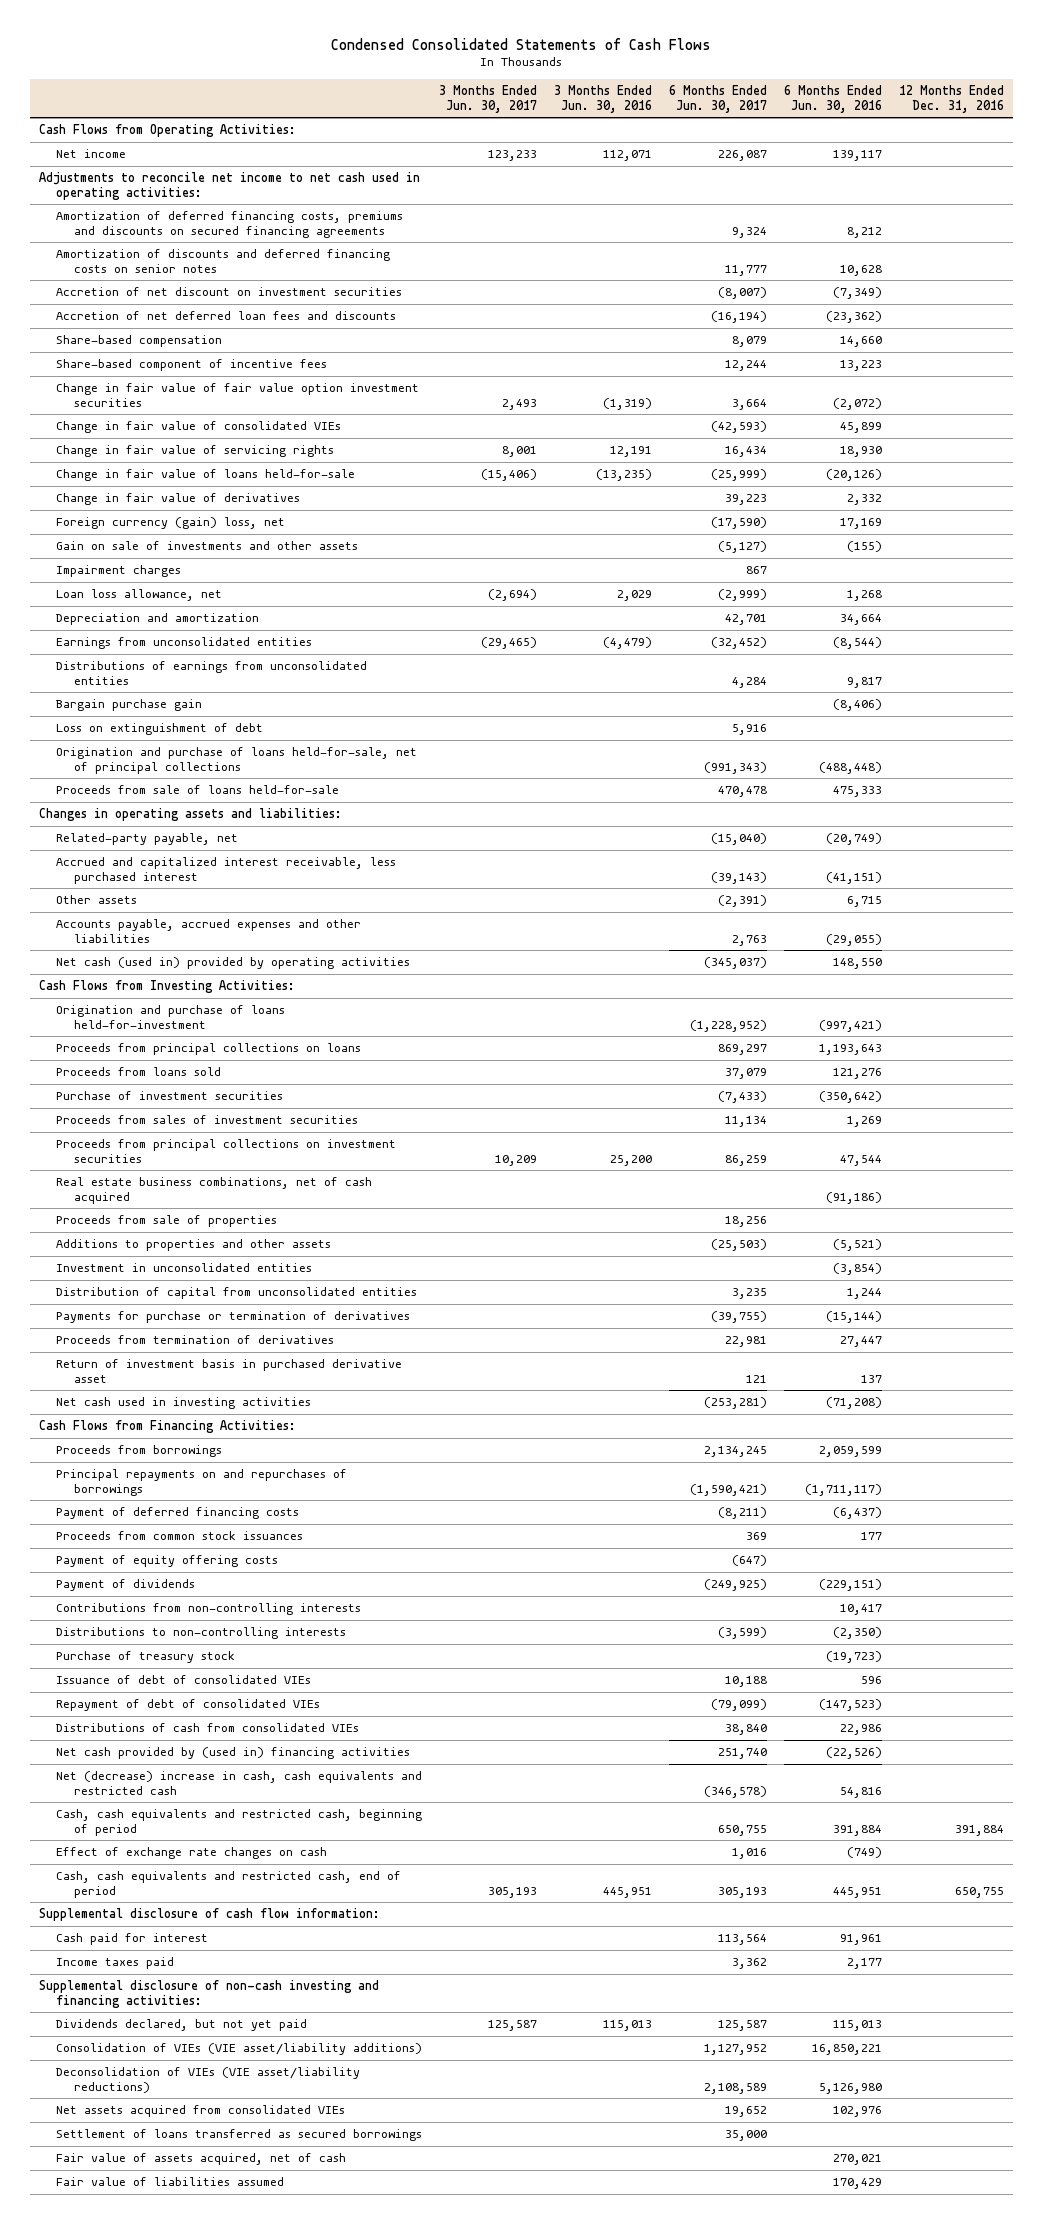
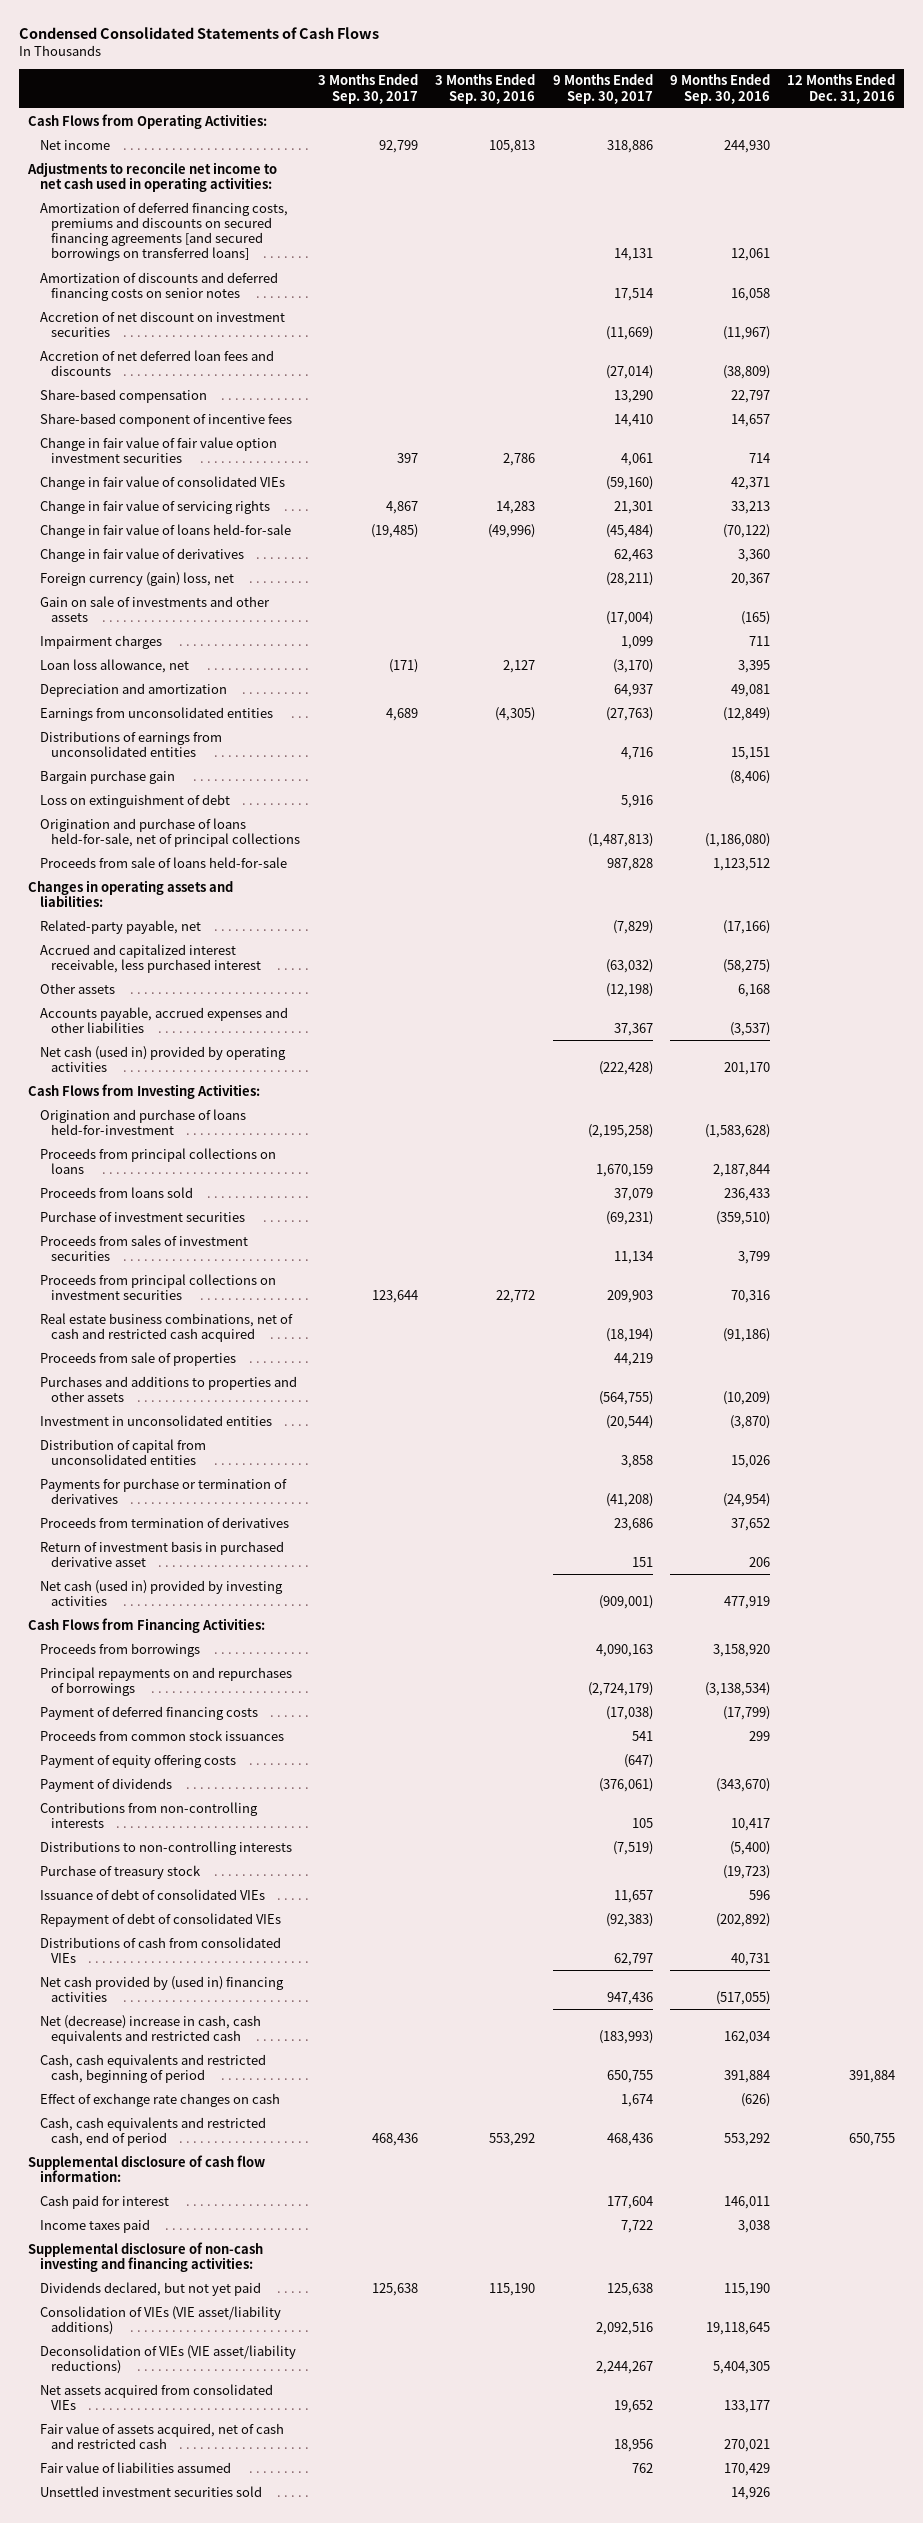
- | 3 Months Ended Jun. 30, 2017 | 3 Months Ended Jun. 30, 2016 | 6 Months Ended Jun. 30, 2017 | 6 Months Ended Jun. 30, 2016 | 12 Months Ended Dec. 31, 2016
+ | 3 Months Ended Sep. 30, 2017 | 3 Months Ended Sep. 30, 2016 | 9 Months Ended Sep. 30, 2017 | 9 Months Ended Sep. 30, 2016 | 12 Months Ended Dec. 31, 2016
- Amortization of deferred financing costs, premiums and discounts on secured financing agreements | | | 9,324 | 8,212 |
+ Amortization of deferred financing costs, premiums and discounts on secured financing agreements [and secured borrowings on transferred loans] | | | 14,131 | 12,061 |
- Real estate business combinations, net of cash acquired | | | | (91,186) |
+ Real estate business combinations, net of cash and restricted cash acquired | | | (18,194) | (91,186) |
- Additions to properties and other assets | | | (25,503) | (5,521) |
+ Purchases and additions to properties and other assets | | | (564,755) | (10,209) |
- Net cash used in investing activities | | | (253,281) | (71,208) |
+ Net cash (used in) provided by investing activities | | | (909,001) | 477,919 |
- Settlement of loans transferred as secured borrowings | | | 35,000 | |
- Fair value of assets acquired, net of cash | | | | 270,021 |
+ Fair value of assets acquired, net of cash and restricted cash | | | 18,956 | 270,021 |
+ Unsettled investment securities sold | | | | 14,926 |

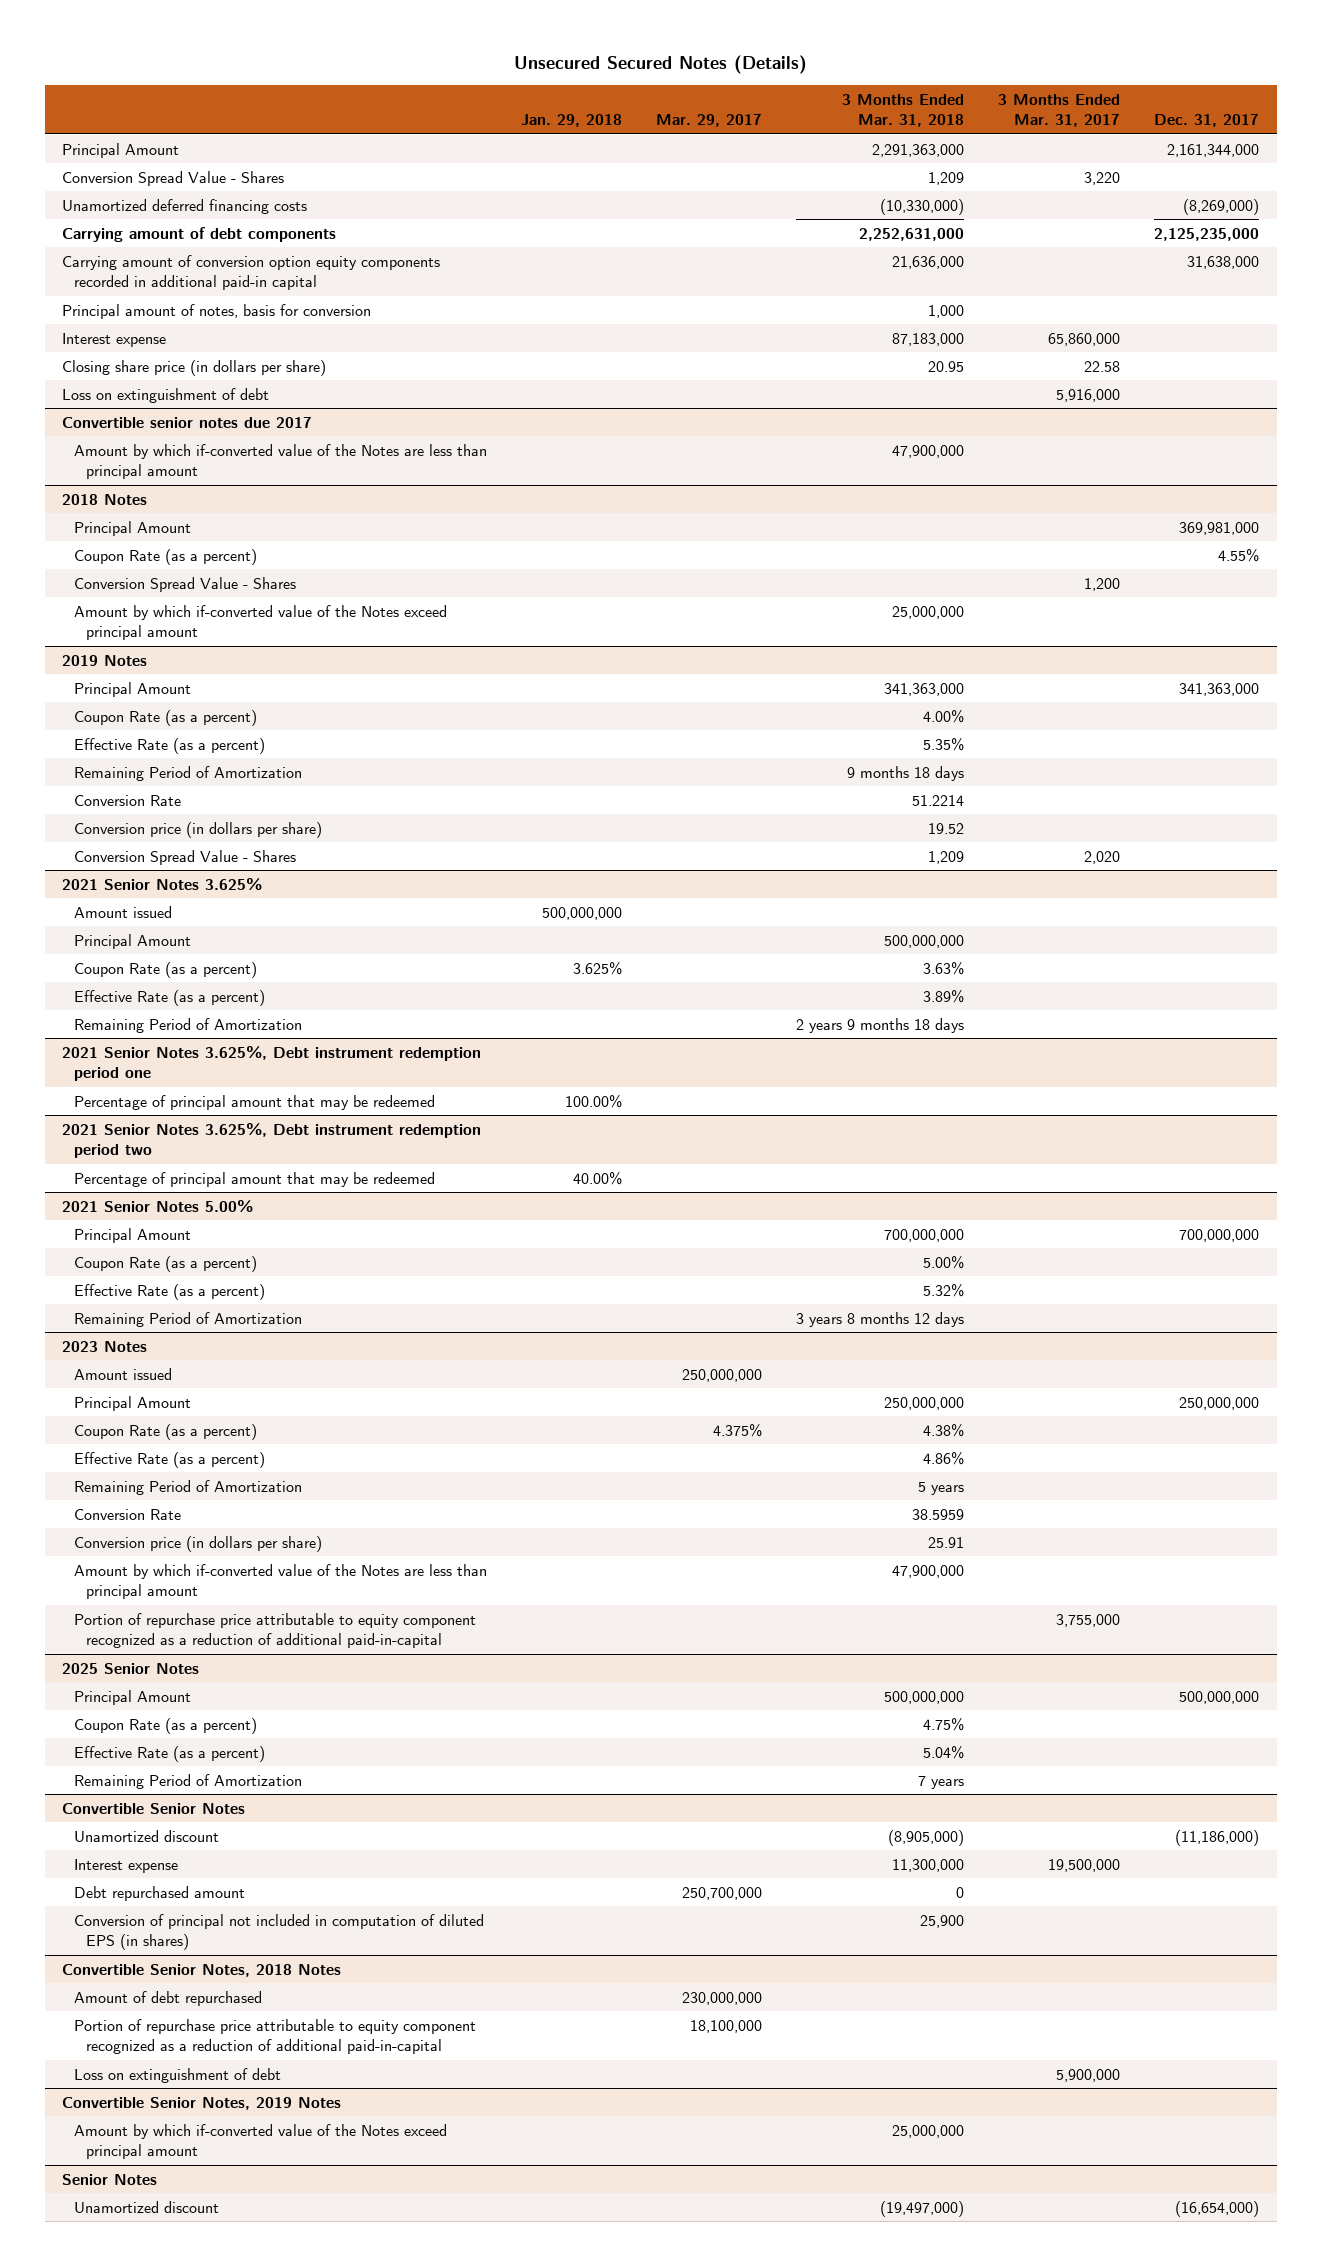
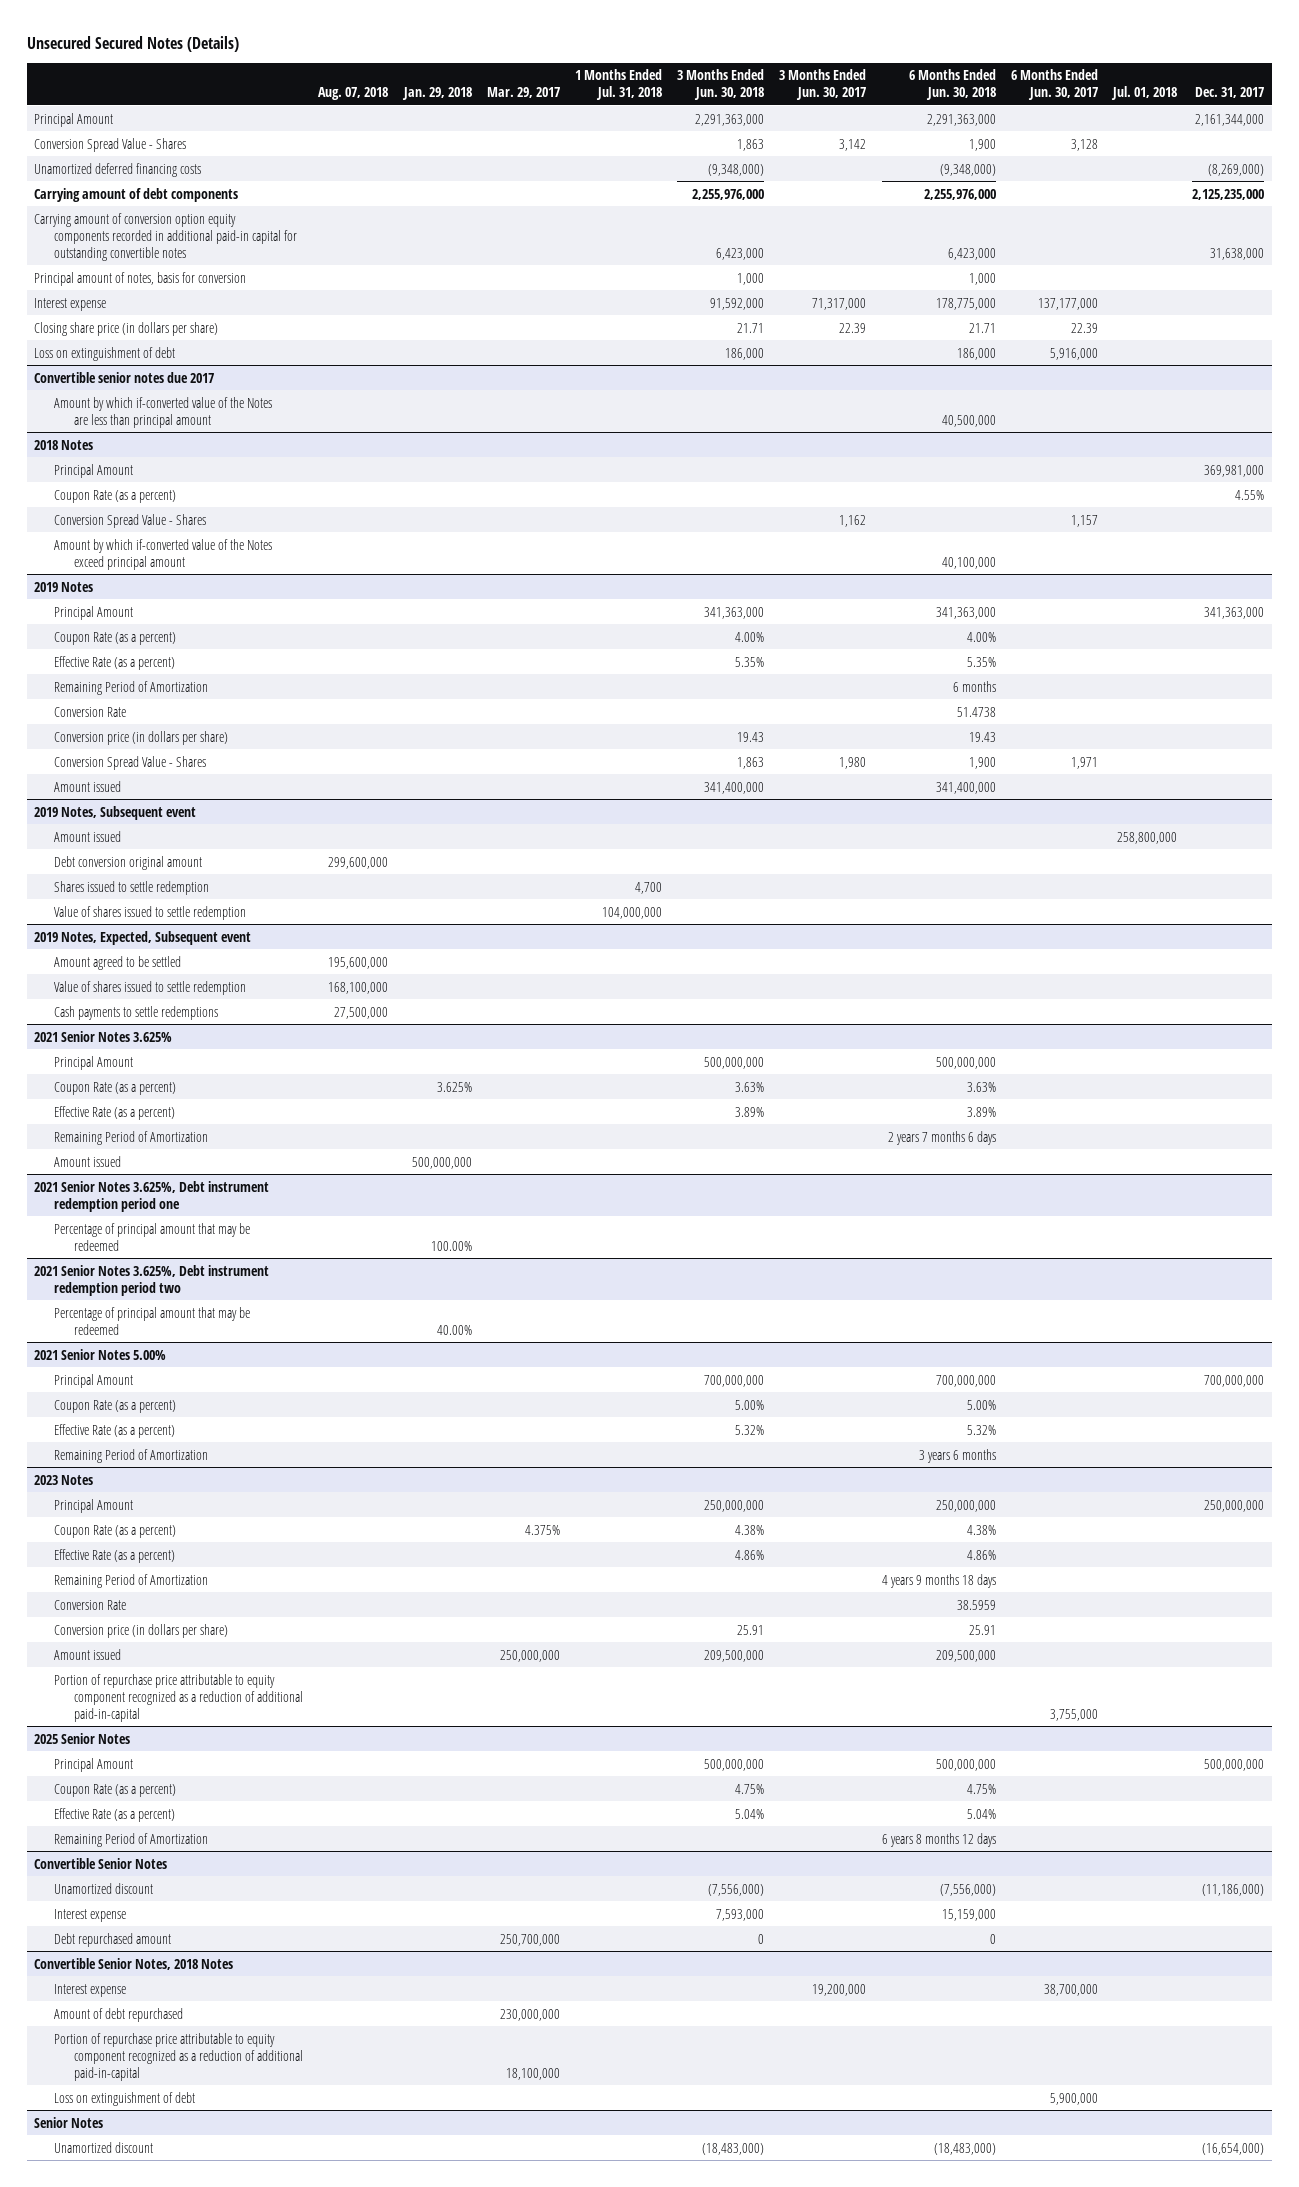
- | Jan. 29, 2018 | Mar. 29, 2017 | 3 Months Ended Mar. 31, 2018 | 3 Months Ended Mar. 31, 2017 | Dec. 31, 2017
+ | Aug. 07, 2018 | Jan. 29, 2018 | Mar. 29, 2017 | 1 Months Ended Jul. 31, 2018 | 3 Months Ended Jun. 30, 2018 | 3 Months Ended Jun. 30, 2017 | 6 Months Ended Jun. 30, 2018 | 6 Months Ended Jun. 30, 2017 | Jul. 01, 2018 | Dec. 31, 2017
- Carrying amount of conversion option equity components recorded in additional paid-in capital | | | 21,636,000 | | 31,638,000
+ Carrying amount of conversion option equity components recorded in additional paid-in capital for outstanding convertible notes | | | | | 6,423,000 | | 6,423,000 | | | 31,638,000
@ 2019 Notes
+ Amount issued | | | | | 341,400,000 | | 341,400,000 | | |
+ 2019 Notes, Subsequent event
+ Amount issued | | | | | | | | | 258,800,000 |
+ Debt conversion original amount | 299,600,000 | | | | | | | | |
+ Shares issued to settle redemption | | | | 4,700 | | | | | |
+ Value of shares issued to settle redemption | | | | 104,000,000 | | | | | |
+ 2019 Notes, Expected, Subsequent event
+ Amount agreed to be settled | 195,600,000 | | | | | | | | |
+ Value of shares issued to settle redemption | 168,100,000 | | | | | | | | |
+ Cash payments to settle redemptions | 27,500,000 | | | | | | | | |
@ 2021 Senior Notes 3.625%
moved down: Amount issued | | 500,000,000 | | | | | | | |
@ 2023 Notes
- Amount by which if-converted value of the Notes are less than principal amount | | | 47,900,000 | |
moved down: Amount issued | | | 250,000,000 | | 209,500,000 | | 209,500,000 | | |
@ Convertible Senior Notes
- Conversion of principal not included in computation of diluted EPS (in shares) | | | 25,900 | |
@ Convertible Senior Notes, 2018 Notes
+ Interest expense | | | | | | 19,200,000 | | 38,700,000 | |
- Convertible Senior Notes, 2019 Notes
- Amount by which if-converted value of the Notes exceed principal amount | | | 25,000,000 | |

